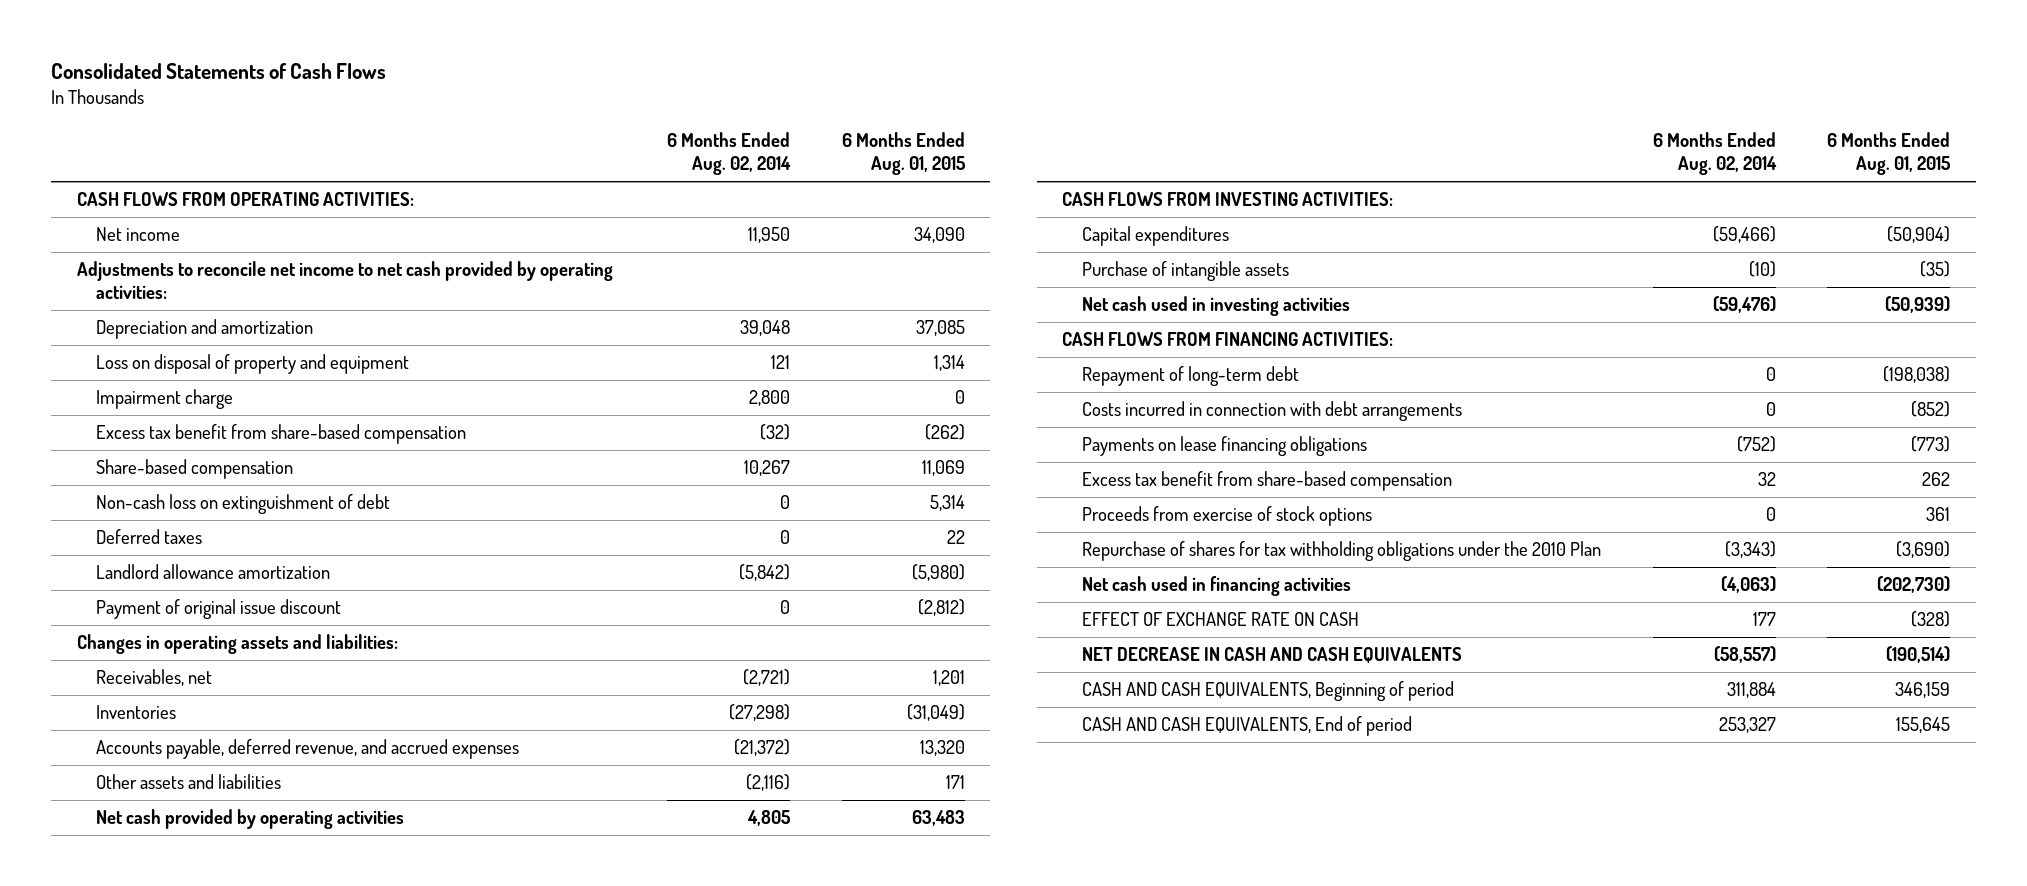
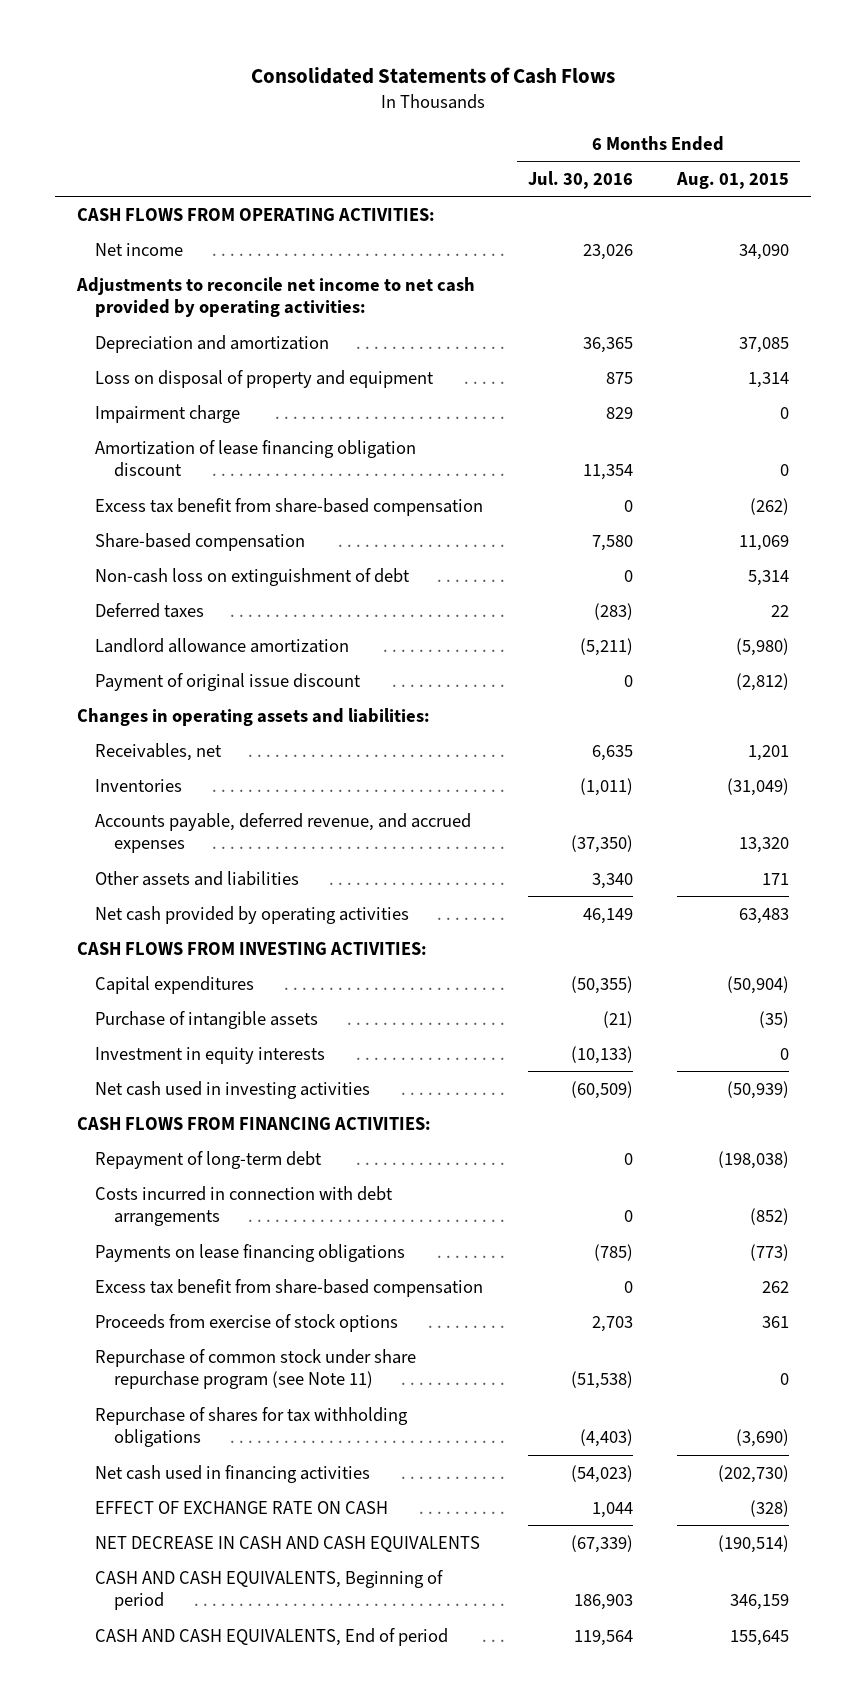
- | 6 Months Ended Aug. 02, 2014 | 6 Months Ended Aug. 01, 2015
+ | 6 Months Ended Jul. 30, 2016 | 6 Months Ended Aug. 01, 2015
+ Amortization of lease financing obligation discount | 11,354 | 0
+ Investment in equity interests | (10,133) | 0
- Repurchase of shares for tax withholding obligations under the 2010 Plan | (3,343) | (3,690)
+ Repurchase of common stock under share repurchase program (see Note 11) | (51,538) | 0
+ Repurchase of shares for tax withholding obligations | (4,403) | (3,690)

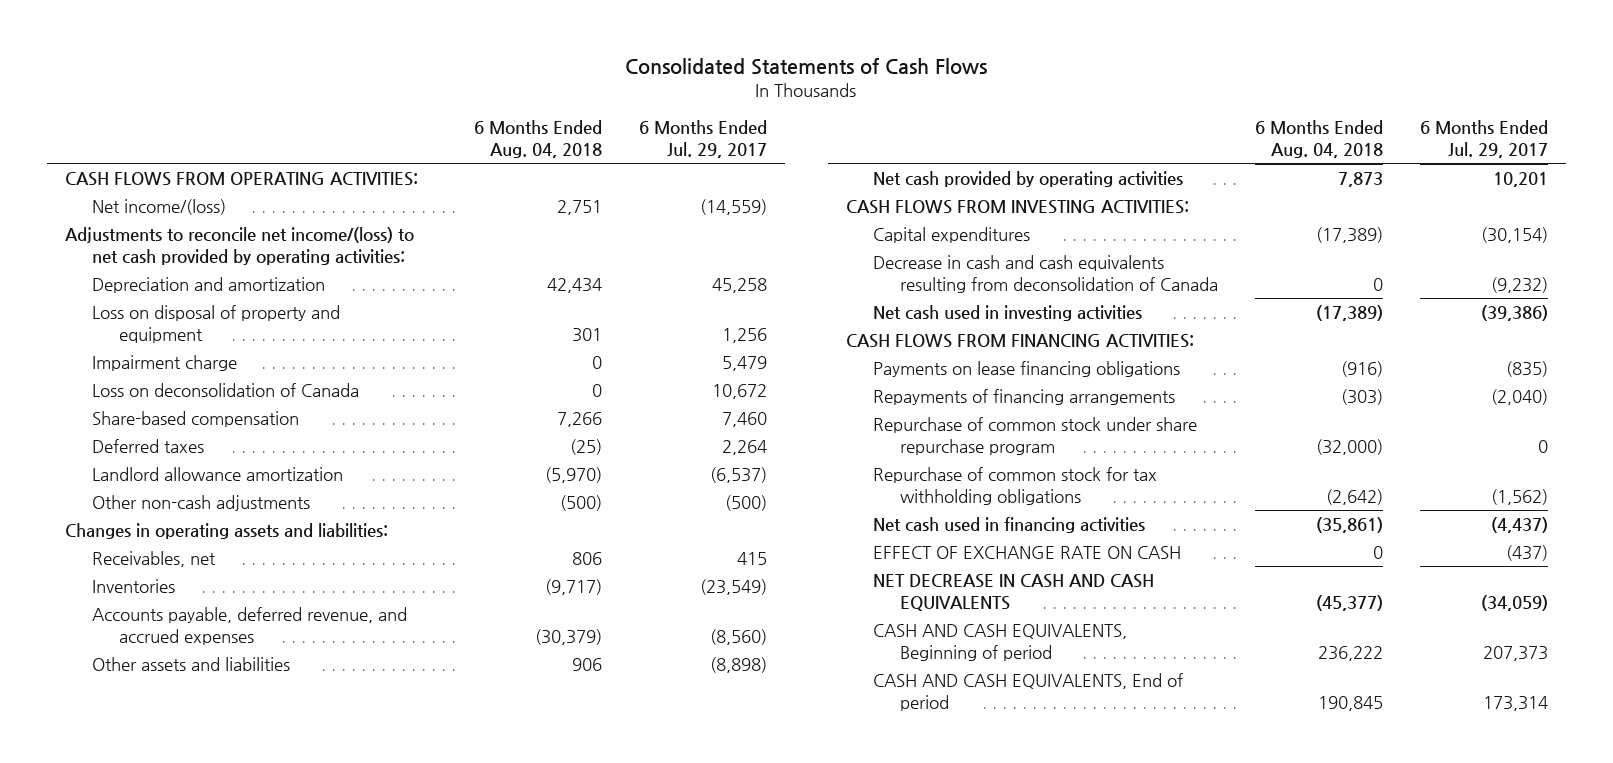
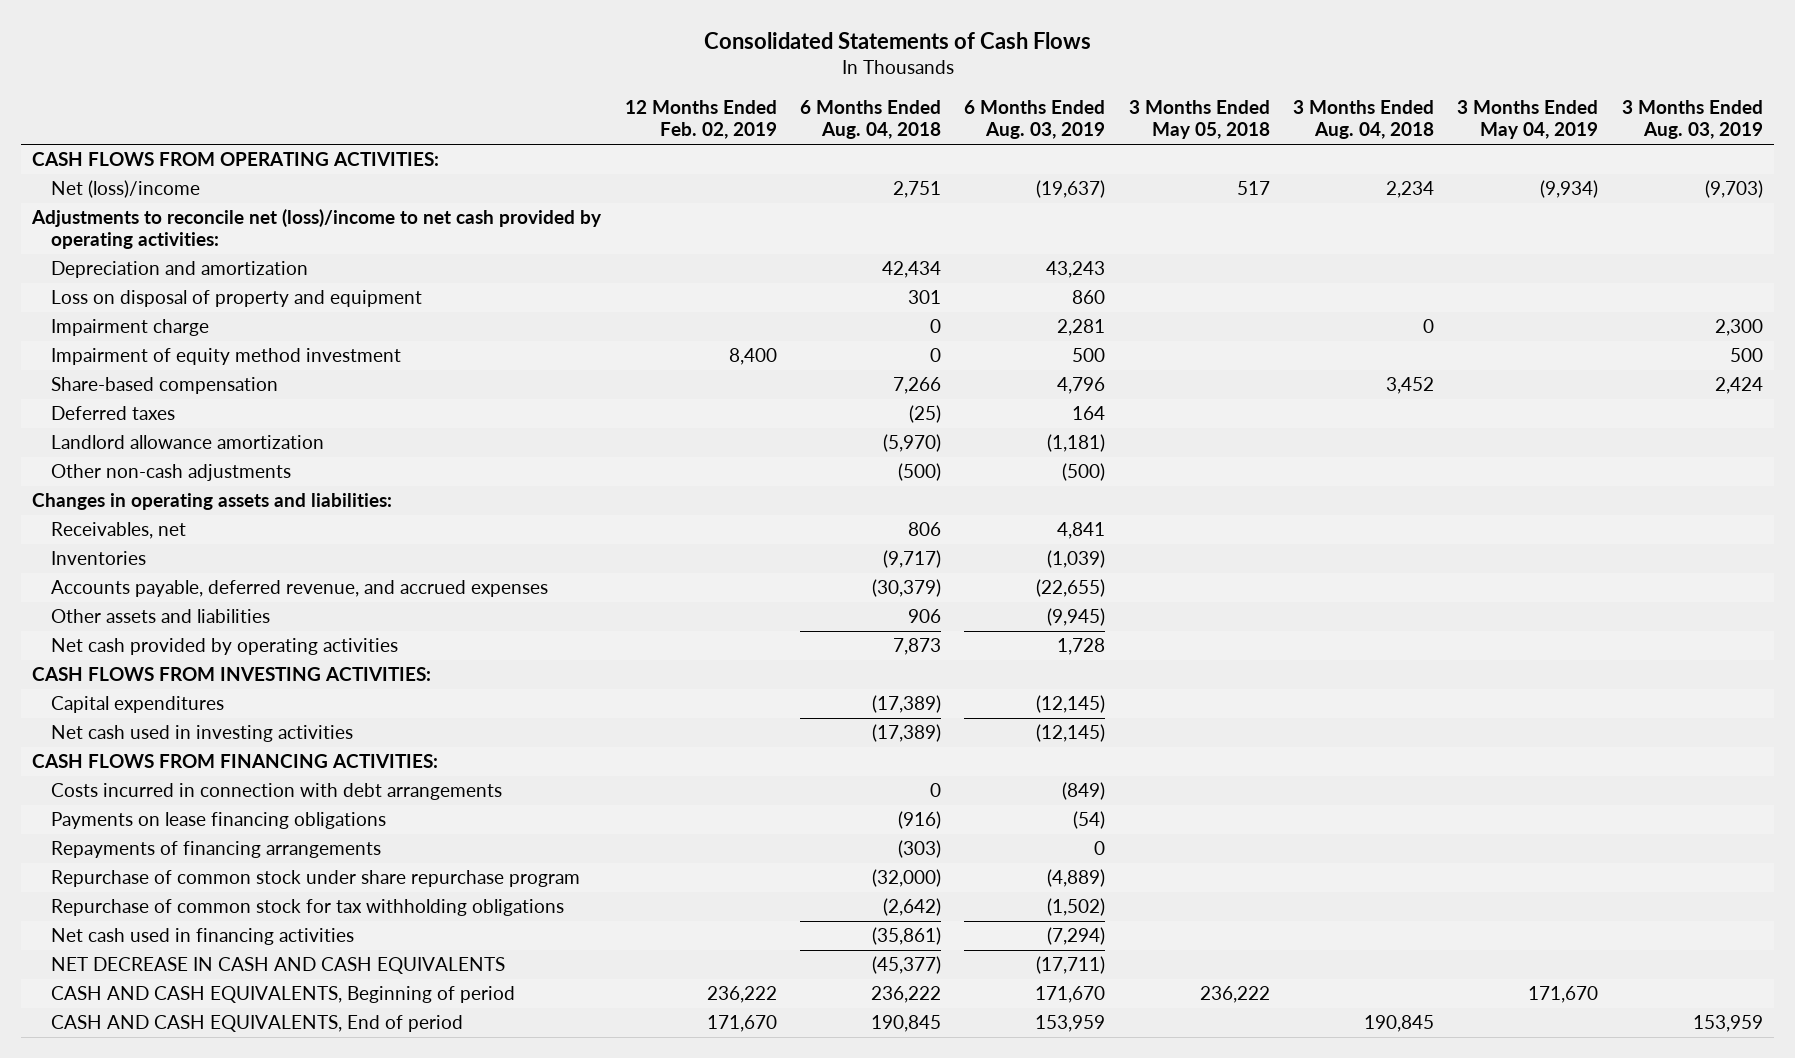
- | 6 Months Ended Aug. 04, 2018 | 6 Months Ended Jul. 29, 2017
+ | 12 Months Ended Feb. 02, 2019 | 6 Months Ended Aug. 04, 2018 | 6 Months Ended Aug. 03, 2019 | 3 Months Ended May 05, 2018 | 3 Months Ended Aug. 04, 2018 | 3 Months Ended May 04, 2019 | 3 Months Ended Aug. 03, 2019
- Net income/(loss) | 2,751 | (14,559)
- Adjustments to reconcile net income/(loss) to net cash provided by operating activities:
+ Net (loss)/income | | 2,751 | (19,637) | 517 | 2,234 | (9,934) | (9,703)
+ Adjustments to reconcile net (loss)/income to net cash provided by operating activities:
- Loss on deconsolidation of Canada | 0 | 10,672
+ Impairment of equity method investment | 8,400 | 0 | 500 | | | | 500
- Decrease in cash and cash equivalents resulting from deconsolidation of Canada | 0 | (9,232)
+ Costs incurred in connection with debt arrangements | | 0 | (849) | | | |
- EFFECT OF EXCHANGE RATE ON CASH | 0 | (437)

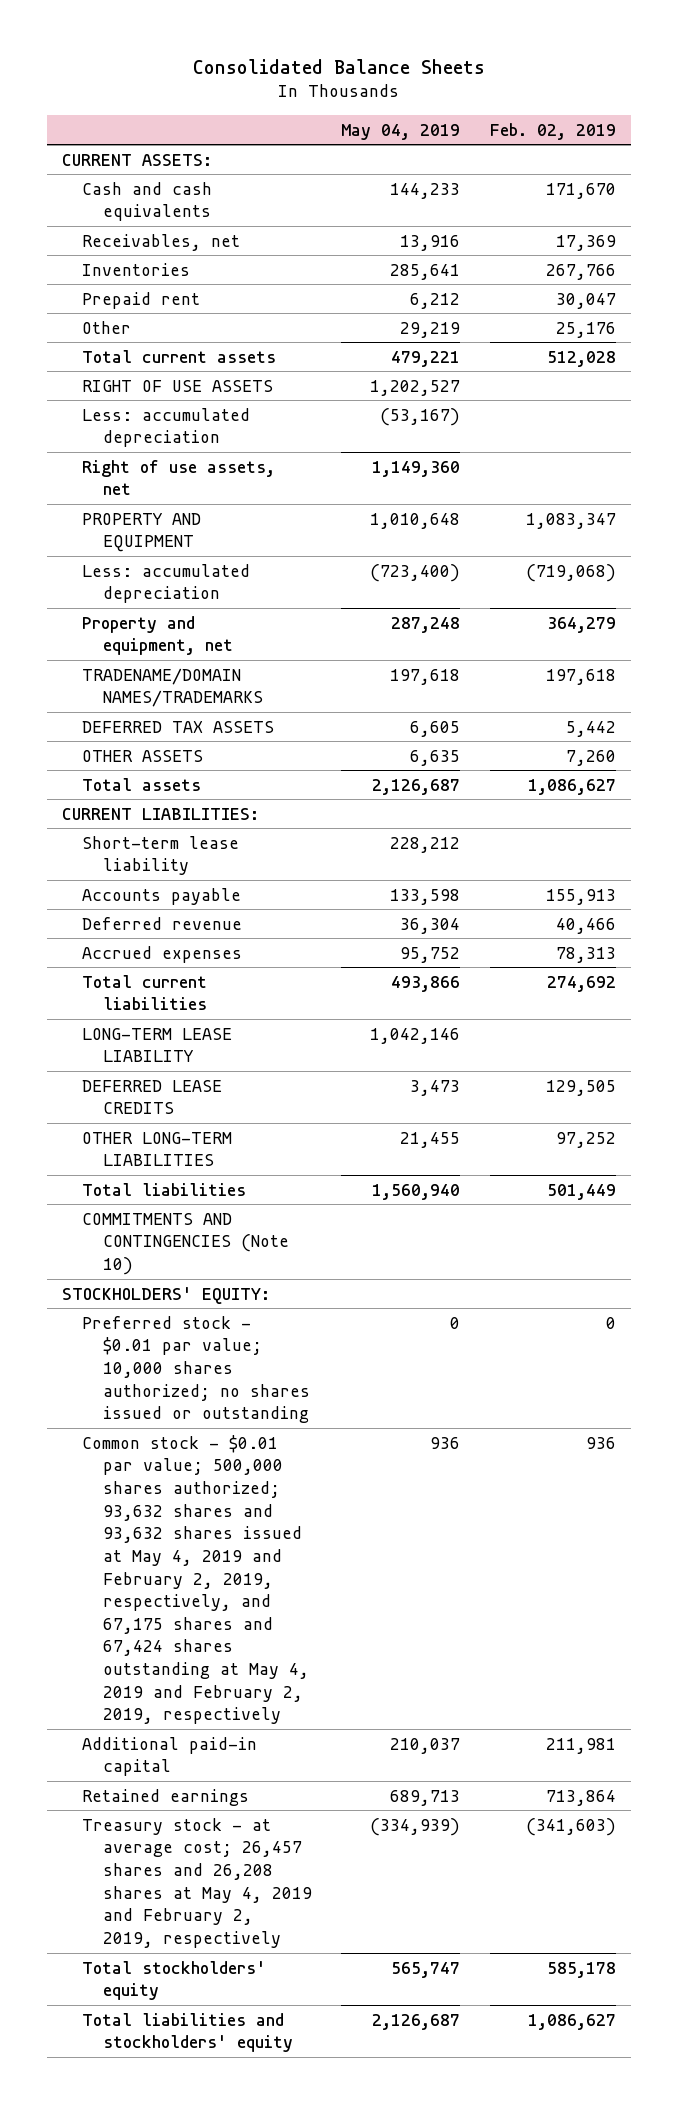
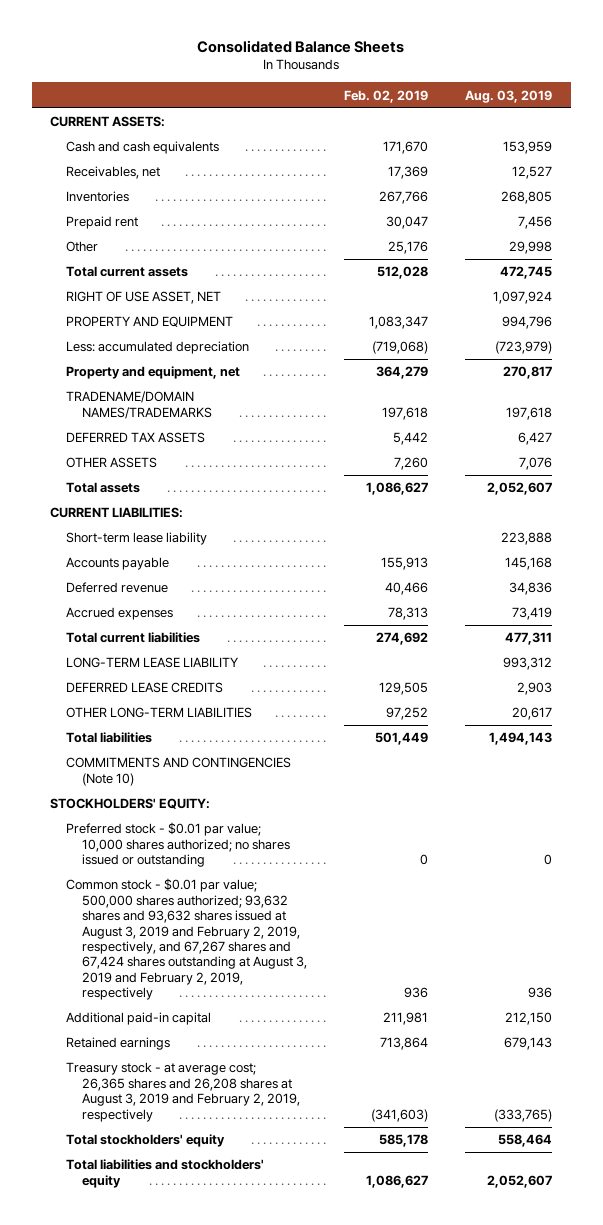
- | May 04, 2019 | Feb. 02, 2019
+ | Feb. 02, 2019 | Aug. 03, 2019
- RIGHT OF USE ASSETS | 1,202,527 |
- Less: accumulated depreciation | (53,167) |
- Right of use assets, net | 1,149,360 |
+ RIGHT OF USE ASSET, NET | | 1,097,924
- Common stock - $0.01 par value; 500,000 shares authorized; 93,632 shares and 93,632 shares issued at May 4, 2019 and February 2, 2019, respectively, and 67,175 shares and 67,424 shares outstanding at May 4, 2019 and February 2, 2019, respectively | 936 | 936
+ Common stock - $0.01 par value; 500,000 shares authorized; 93,632 shares and 93,632 shares issued at August 3, 2019 and February 2, 2019, respectively, and 67,267 shares and 67,424 shares outstanding at August 3, 2019 and February 2, 2019, respectively | 936 | 936
- Treasury stock - at average cost; 26,457 shares and 26,208 shares at May 4, 2019 and February 2, 2019, respectively | (334,939) | (341,603)
+ Treasury stock - at average cost; 26,365 shares and 26,208 shares at August 3, 2019 and February 2, 2019, respectively | (341,603) | (333,765)

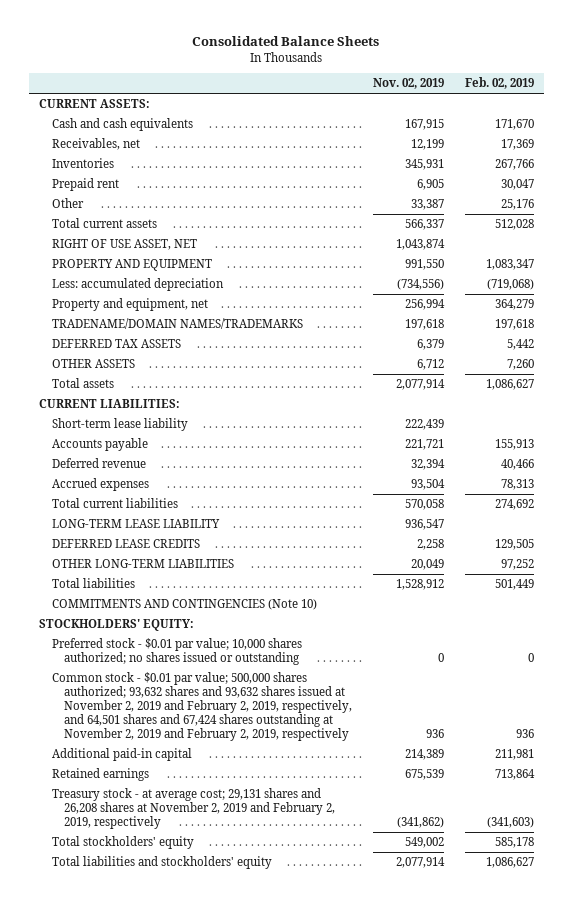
- | Feb. 02, 2019 | Aug. 03, 2019
+ | Nov. 02, 2019 | Feb. 02, 2019
- Common stock - $0.01 par value; 500,000 shares authorized; 93,632 shares and 93,632 shares issued at August 3, 2019 and February 2, 2019, respectively, and 67,267 shares and 67,424 shares outstanding at August 3, 2019 and February 2, 2019, respectively | 936 | 936
+ Common stock - $0.01 par value; 500,000 shares authorized; 93,632 shares and 93,632 shares issued at November 2, 2019 and February 2, 2019, respectively, and 64,501 shares and 67,424 shares outstanding at November 2, 2019 and February 2, 2019, respectively | 936 | 936
- Treasury stock - at average cost; 26,365 shares and 26,208 shares at August 3, 2019 and February 2, 2019, respectively | (341,603) | (333,765)
+ Treasury stock - at average cost; 29,131 shares and 26,208 shares at November 2, 2019 and February 2, 2019, respectively | (341,862) | (341,603)

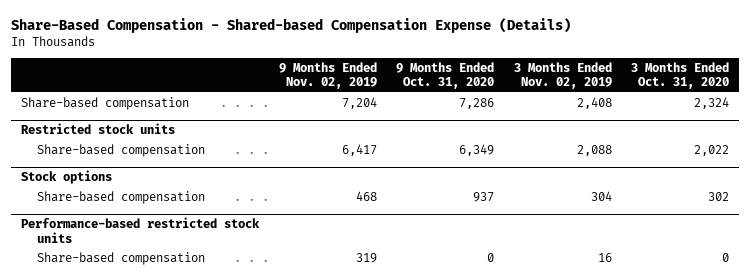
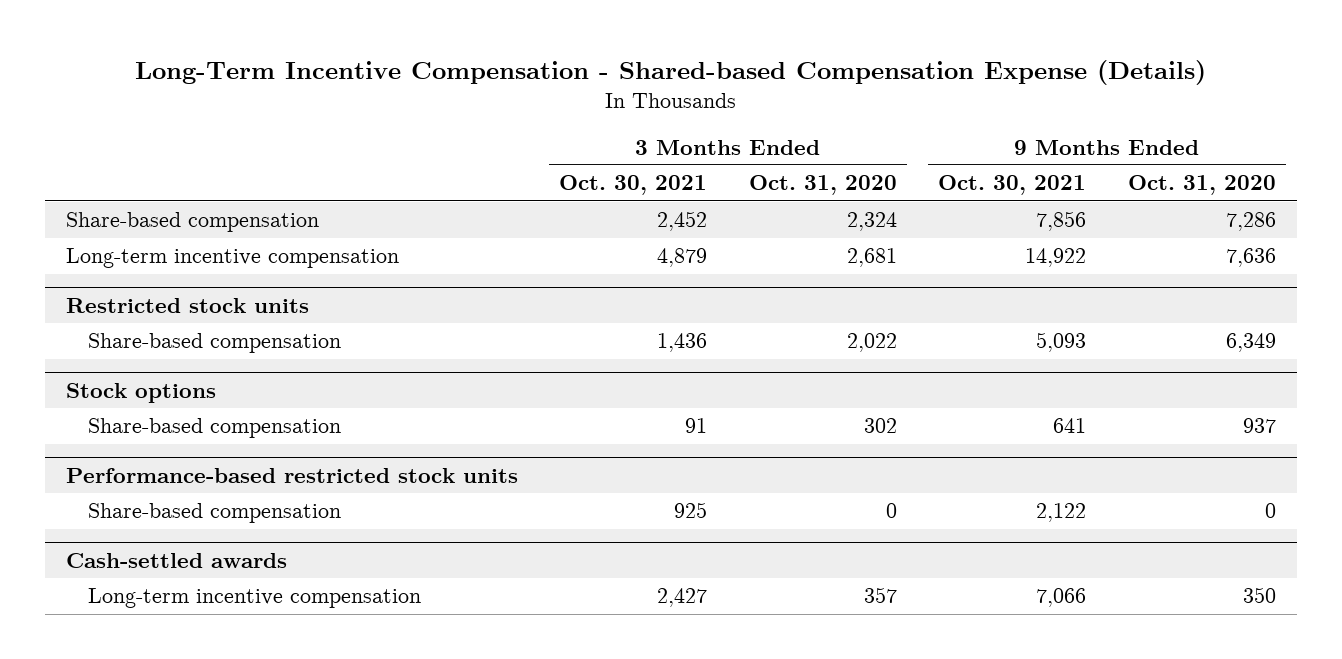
- Share-Based Compensation - Shared-based Compensation Expense (Details)
+ Long-Term Incentive Compensation - Shared-based Compensation Expense (Details)
- | 9 Months Ended Nov. 02, 2019 | 9 Months Ended Oct. 31, 2020 | 3 Months Ended Nov. 02, 2019 | 3 Months Ended Oct. 31, 2020
+ | 3 Months Ended Oct. 30, 2021 | 3 Months Ended Oct. 31, 2020 | 9 Months Ended Oct. 30, 2021 | 9 Months Ended Oct. 31, 2020
+ Long-term incentive compensation | 4,879 | 2,681 | 14,922 | 7,636
+ Cash-settled awards
+ Long-term incentive compensation | 2,427 | 357 | 7,066 | 350

